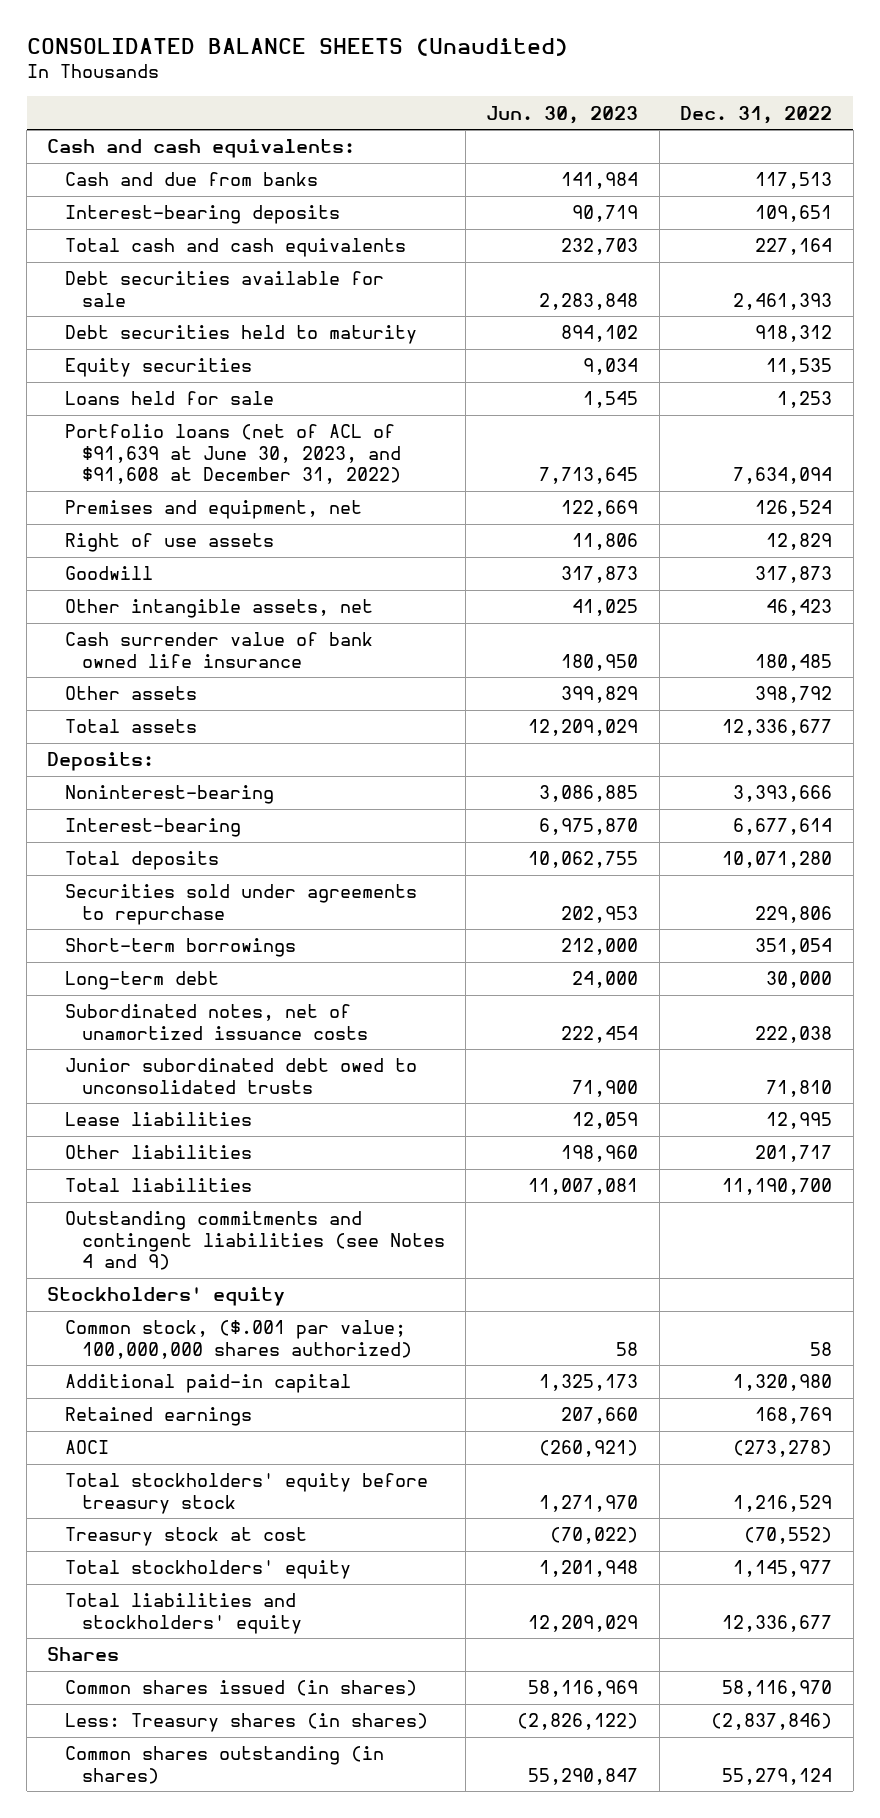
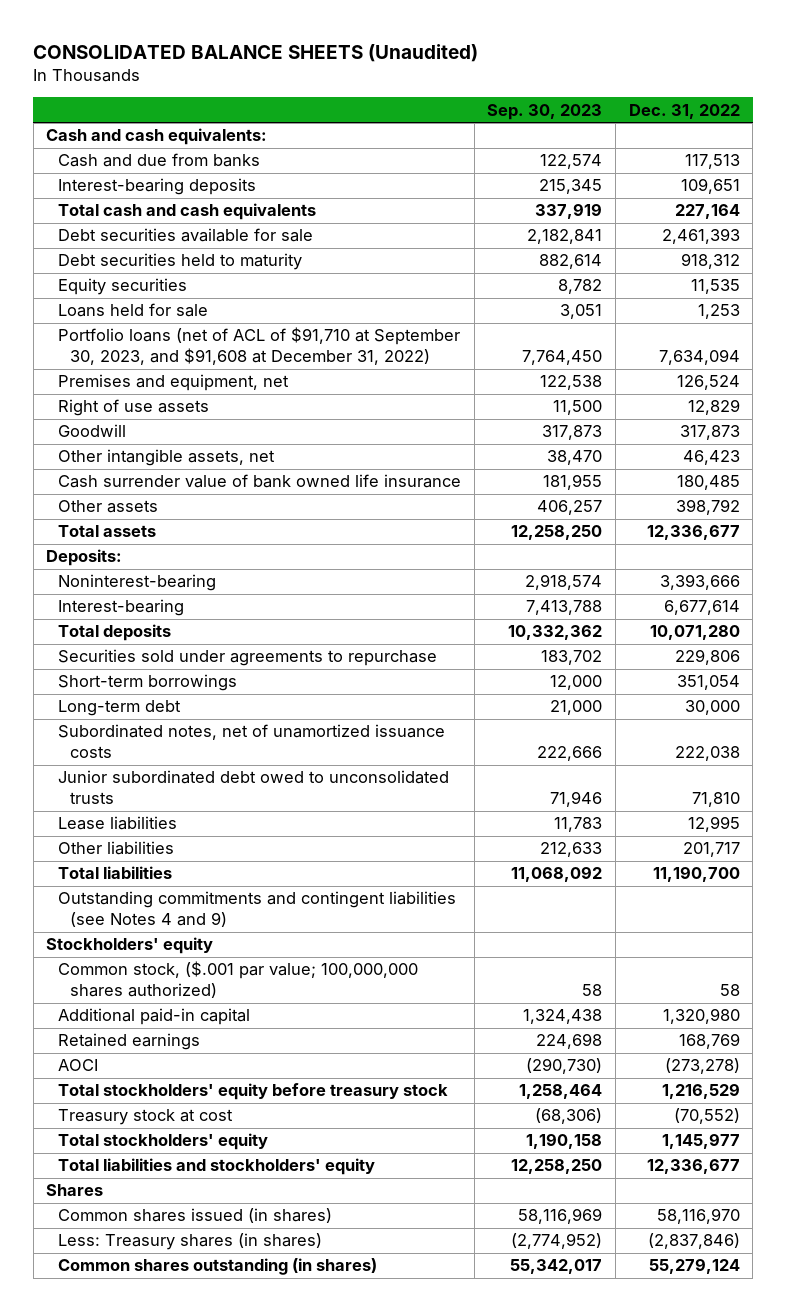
- | Jun. 30, 2023 | Dec. 31, 2022
+ | Sep. 30, 2023 | Dec. 31, 2022
- Portfolio loans (net of ACL of $91,639 at June 30, 2023, and $91,608 at December 31, 2022) | 7,713,645 | 7,634,094
+ Portfolio loans (net of ACL of $91,710 at September 30, 2023, and $91,608 at December 31, 2022) | 7,764,450 | 7,634,094

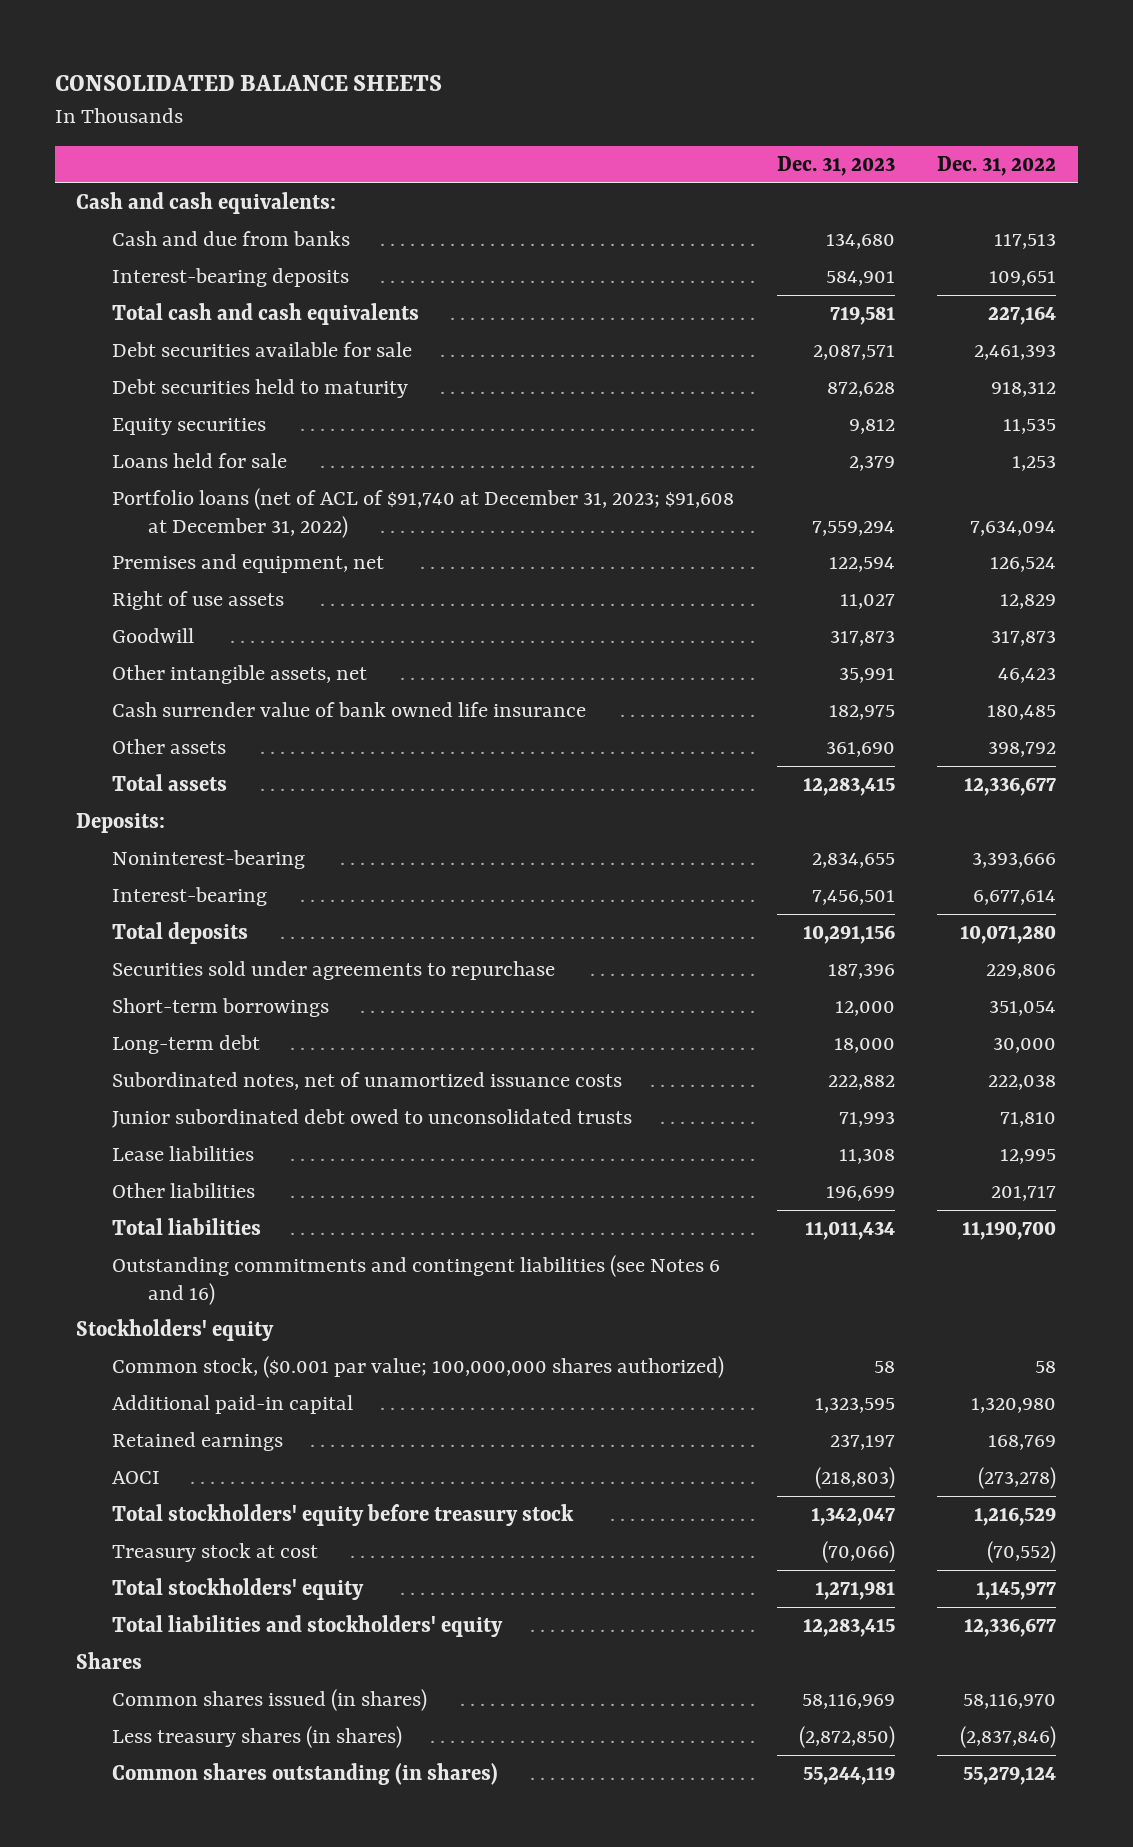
- CONSOLIDATED BALANCE SHEETS (Unaudited)
+ CONSOLIDATED BALANCE SHEETS
- | Sep. 30, 2023 | Dec. 31, 2022
+ | Dec. 31, 2023 | Dec. 31, 2022
- Portfolio loans (net of ACL of $91,710 at September 30, 2023, and $91,608 at December 31, 2022) | 7,764,450 | 7,634,094
+ Portfolio loans (net of ACL of $91,740 at December 31, 2023; $91,608 at December 31, 2022) | 7,559,294 | 7,634,094
- Outstanding commitments and contingent liabilities (see Notes 4 and 9)
+ Outstanding commitments and contingent liabilities (see Notes 6 and 16)
- Common stock, ($.001 par value; 100,000,000 shares authorized) | 58 | 58
+ Common stock, ($0.001 par value; 100,000,000 shares authorized) | 58 | 58
- Less: Treasury shares (in shares) | (2,774,952) | (2,837,846)
+ Less treasury shares (in shares) | (2,872,850) | (2,837,846)

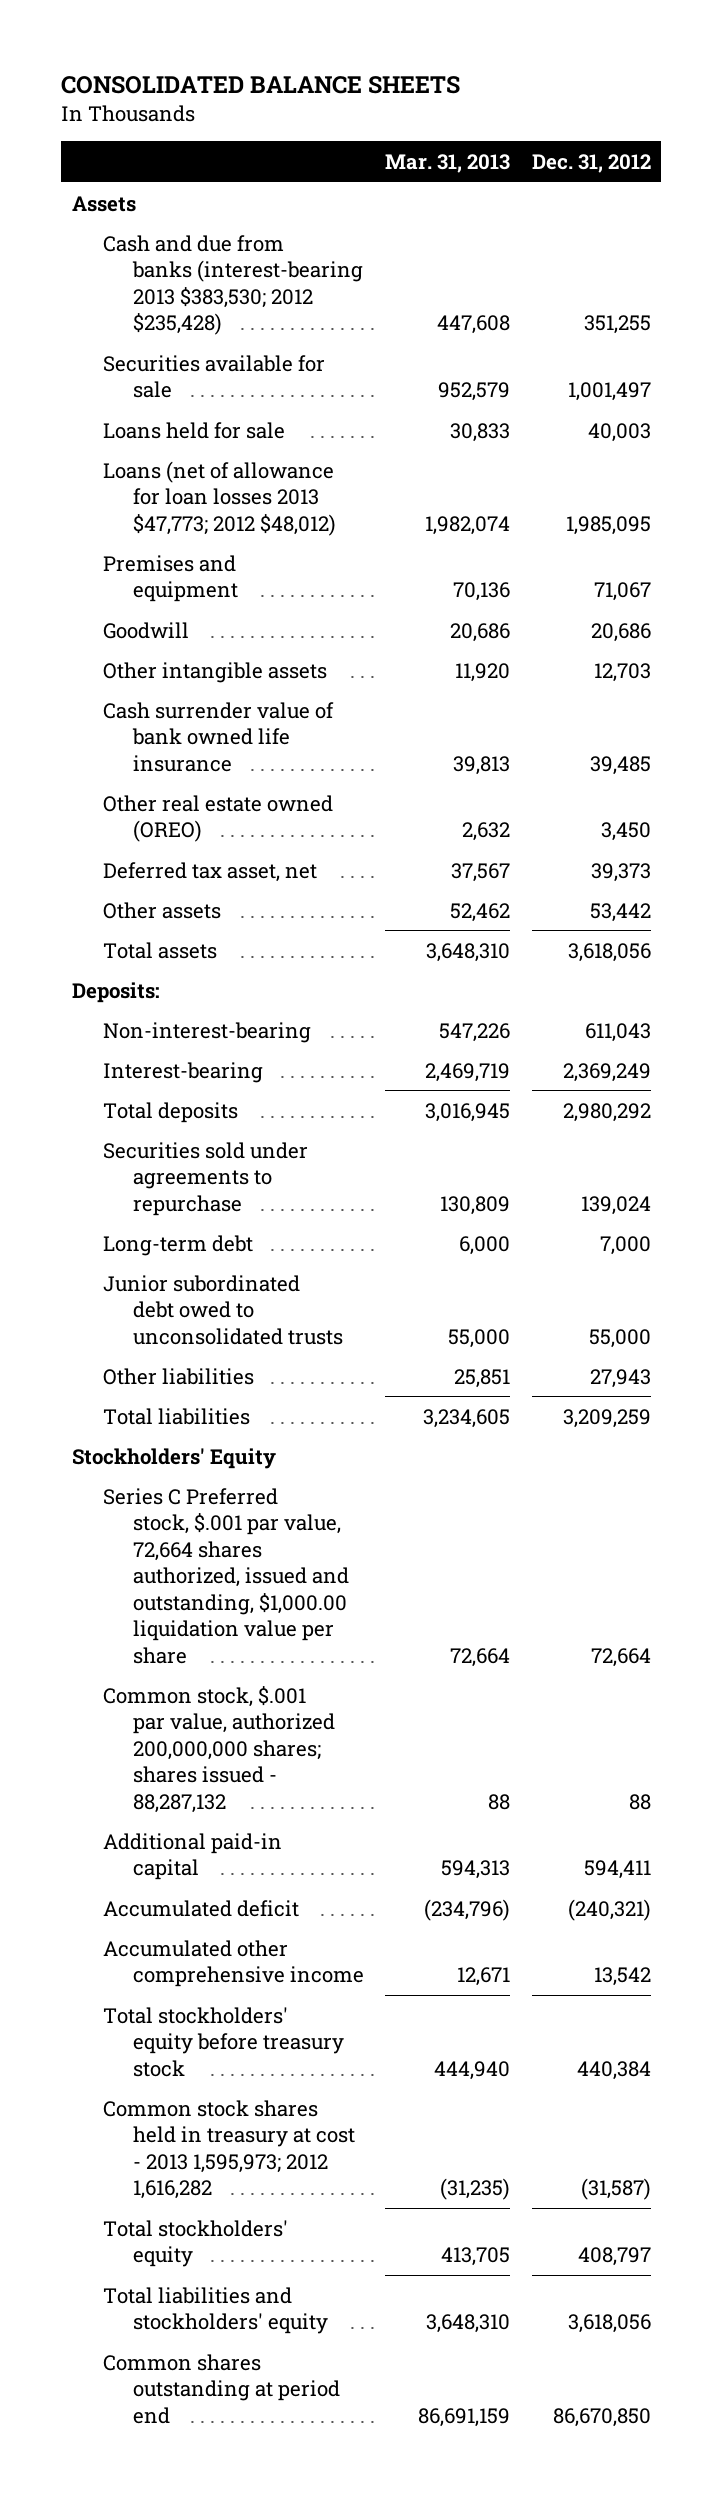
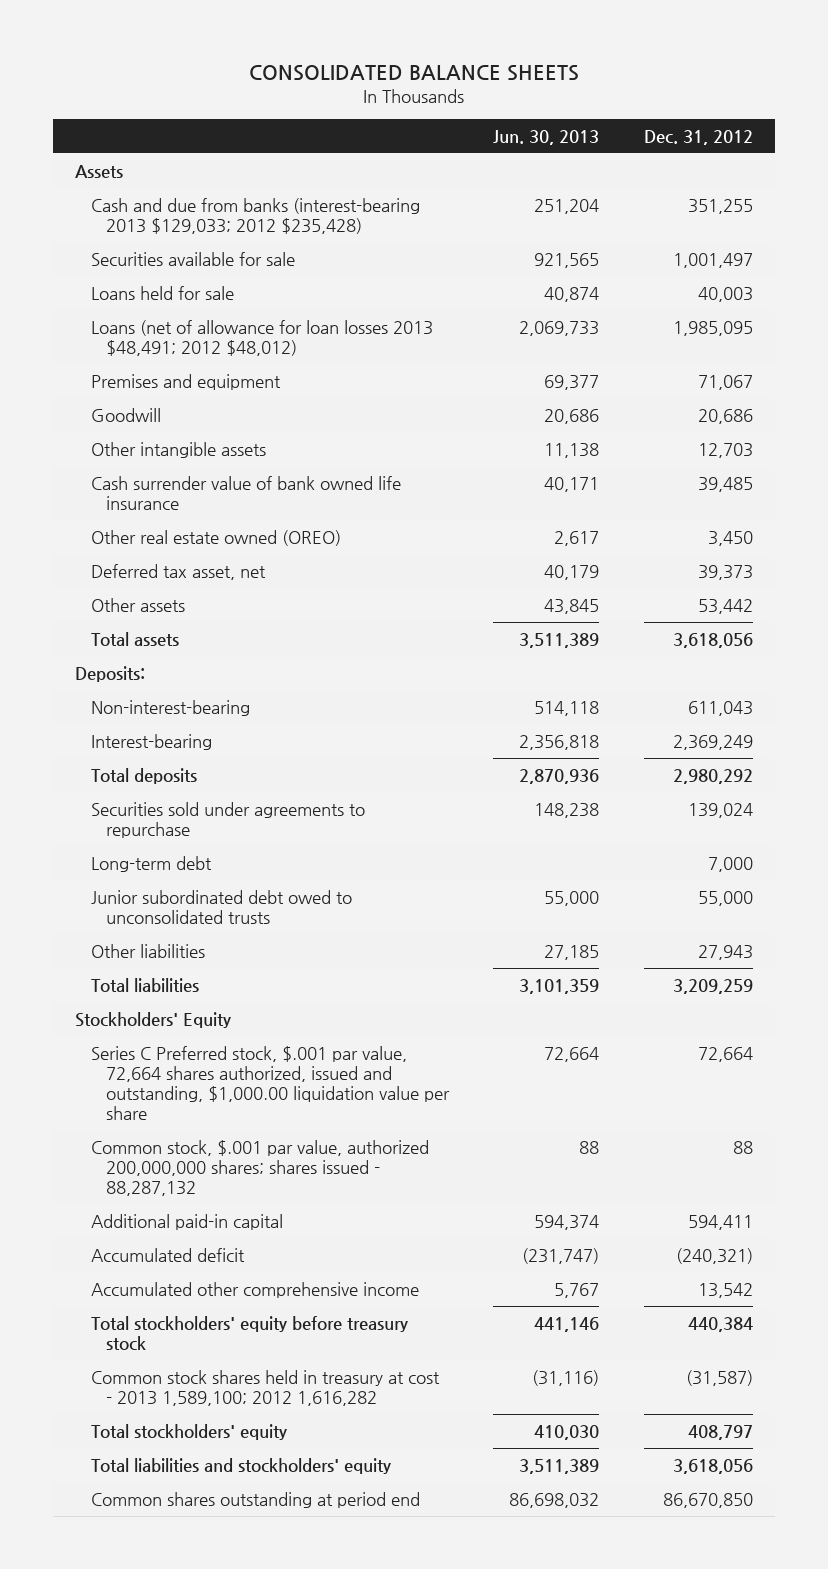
- | Mar. 31, 2013 | Dec. 31, 2012
+ | Jun. 30, 2013 | Dec. 31, 2012
- Cash and due from banks (interest-bearing 2013 $383,530; 2012 $235,428) | 447,608 | 351,255
+ Cash and due from banks (interest-bearing 2013 $129,033; 2012 $235,428) | 251,204 | 351,255
- Loans (net of allowance for loan losses 2013 $47,773; 2012 $48,012) | 1,982,074 | 1,985,095
+ Loans (net of allowance for loan losses 2013 $48,491; 2012 $48,012) | 2,069,733 | 1,985,095
- Common stock shares held in treasury at cost - 2013 1,595,973; 2012 1,616,282 | (31,235) | (31,587)
+ Common stock shares held in treasury at cost - 2013 1,589,100; 2012 1,616,282 | (31,116) | (31,587)

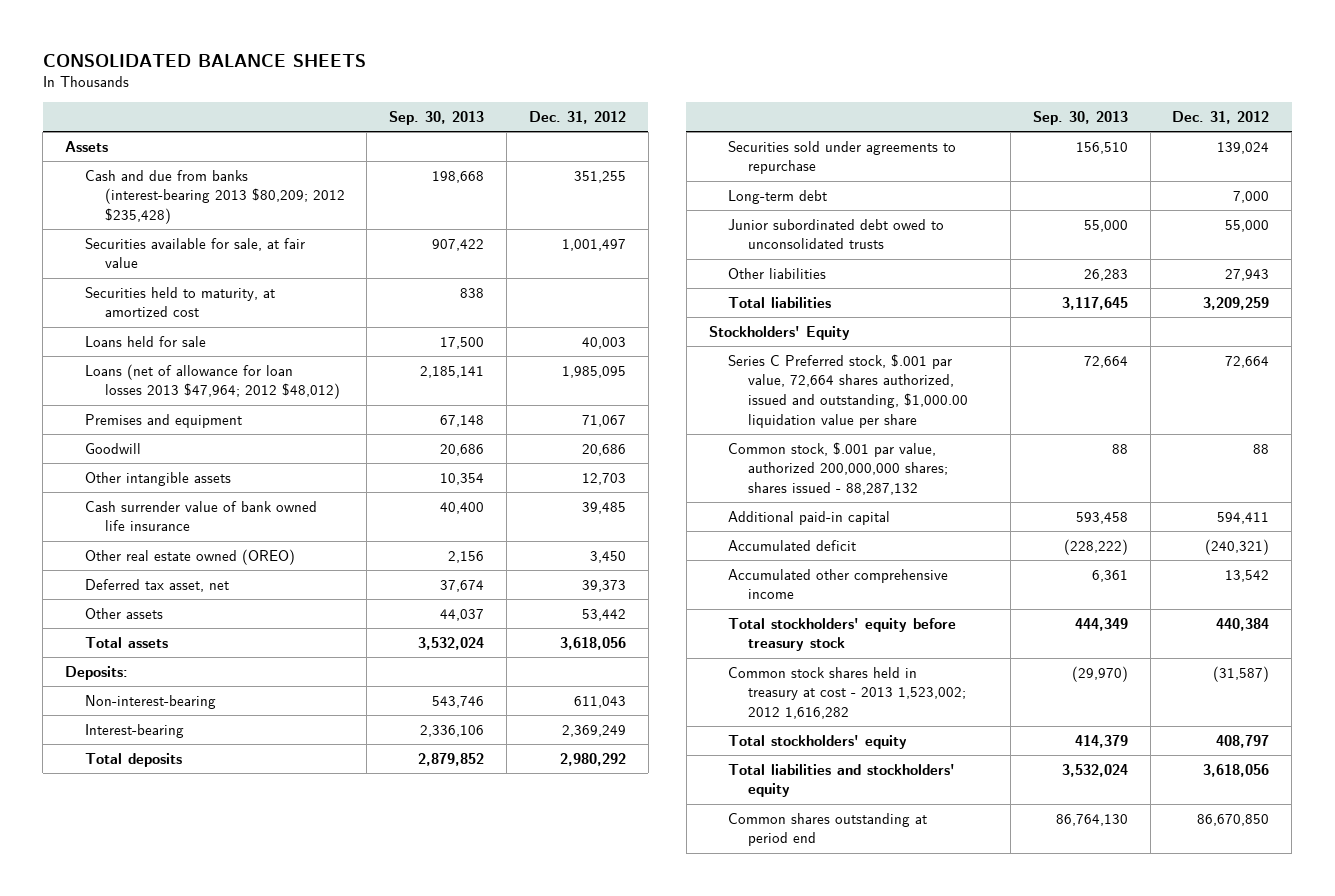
- | Jun. 30, 2013 | Dec. 31, 2012
+ | Sep. 30, 2013 | Dec. 31, 2012
- Cash and due from banks (interest-bearing 2013 $129,033; 2012 $235,428) | 251,204 | 351,255
- Securities available for sale | 921,565 | 1,001,497
+ Cash and due from banks (interest-bearing 2013 $80,209; 2012 $235,428) | 198,668 | 351,255
+ Securities available for sale, at fair value | 907,422 | 1,001,497
+ Securities held to maturity, at amortized cost | 838 |
- Loans (net of allowance for loan losses 2013 $48,491; 2012 $48,012) | 2,069,733 | 1,985,095
+ Loans (net of allowance for loan losses 2013 $47,964; 2012 $48,012) | 2,185,141 | 1,985,095
- Common stock shares held in treasury at cost - 2013 1,589,100; 2012 1,616,282 | (31,116) | (31,587)
+ Common stock shares held in treasury at cost - 2013 1,523,002; 2012 1,616,282 | (29,970) | (31,587)

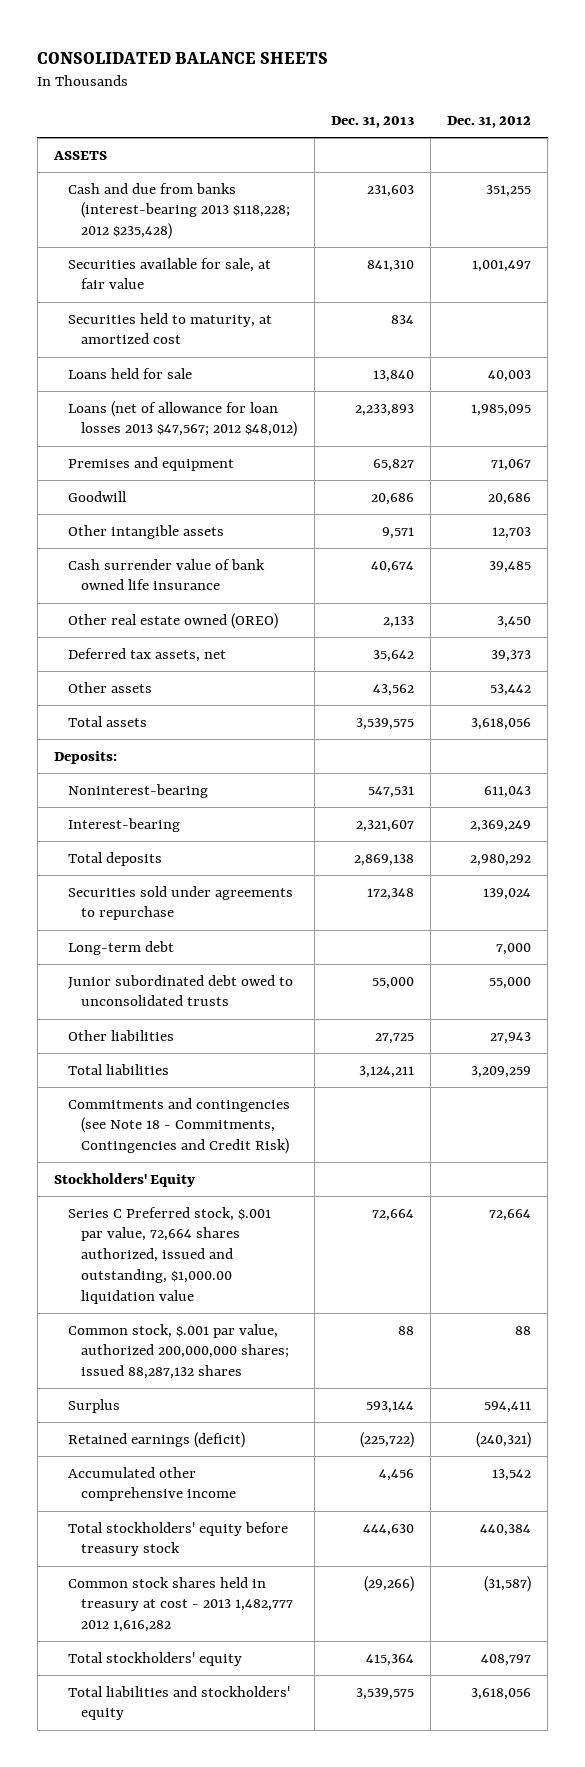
- | Sep. 30, 2013 | Dec. 31, 2012
+ | Dec. 31, 2013 | Dec. 31, 2012
- Assets
- Cash and due from banks (interest-bearing 2013 $80,209; 2012 $235,428) | 198,668 | 351,255
+ ASSETS
+ Cash and due from banks (interest-bearing 2013 $118,228; 2012 $235,428) | 231,603 | 351,255
- Loans (net of allowance for loan losses 2013 $47,964; 2012 $48,012) | 2,185,141 | 1,985,095
+ Loans (net of allowance for loan losses 2013 $47,567; 2012 $48,012) | 2,233,893 | 1,985,095
- Deferred tax asset, net | 37,674 | 39,373
+ Deferred tax assets, net | 35,642 | 39,373
- Non-interest-bearing | 543,746 | 611,043
+ Noninterest-bearing | 547,531 | 611,043
+ Commitments and contingencies (see Note 18 - Commitments, Contingencies and Credit Risk)
- Series C Preferred stock, $.001 par value, 72,664 shares authorized, issued and outstanding, $1,000.00 liquidation value per share | 72,664 | 72,664
- Common stock, $.001 par value, authorized 200,000,000 shares; shares issued - 88,287,132 | 88 | 88
- Additional paid-in capital | 593,458 | 594,411
- Accumulated deficit | (228,222) | (240,321)
+ Series C Preferred stock, $.001 par value, 72,664 shares authorized, issued and outstanding, $1,000.00 liquidation value | 72,664 | 72,664
+ Common stock, $.001 par value, authorized 200,000,000 shares; issued 88,287,132 shares | 88 | 88
+ Surplus | 593,144 | 594,411
+ Retained earnings (deficit) | (225,722) | (240,321)
- Common stock shares held in treasury at cost - 2013 1,523,002; 2012 1,616,282 | (29,970) | (31,587)
+ Common stock shares held in treasury at cost - 2013 1,482,777 2012 1,616,282 | (29,266) | (31,587)
- Common shares outstanding at period end | 86,764,130 | 86,670,850

